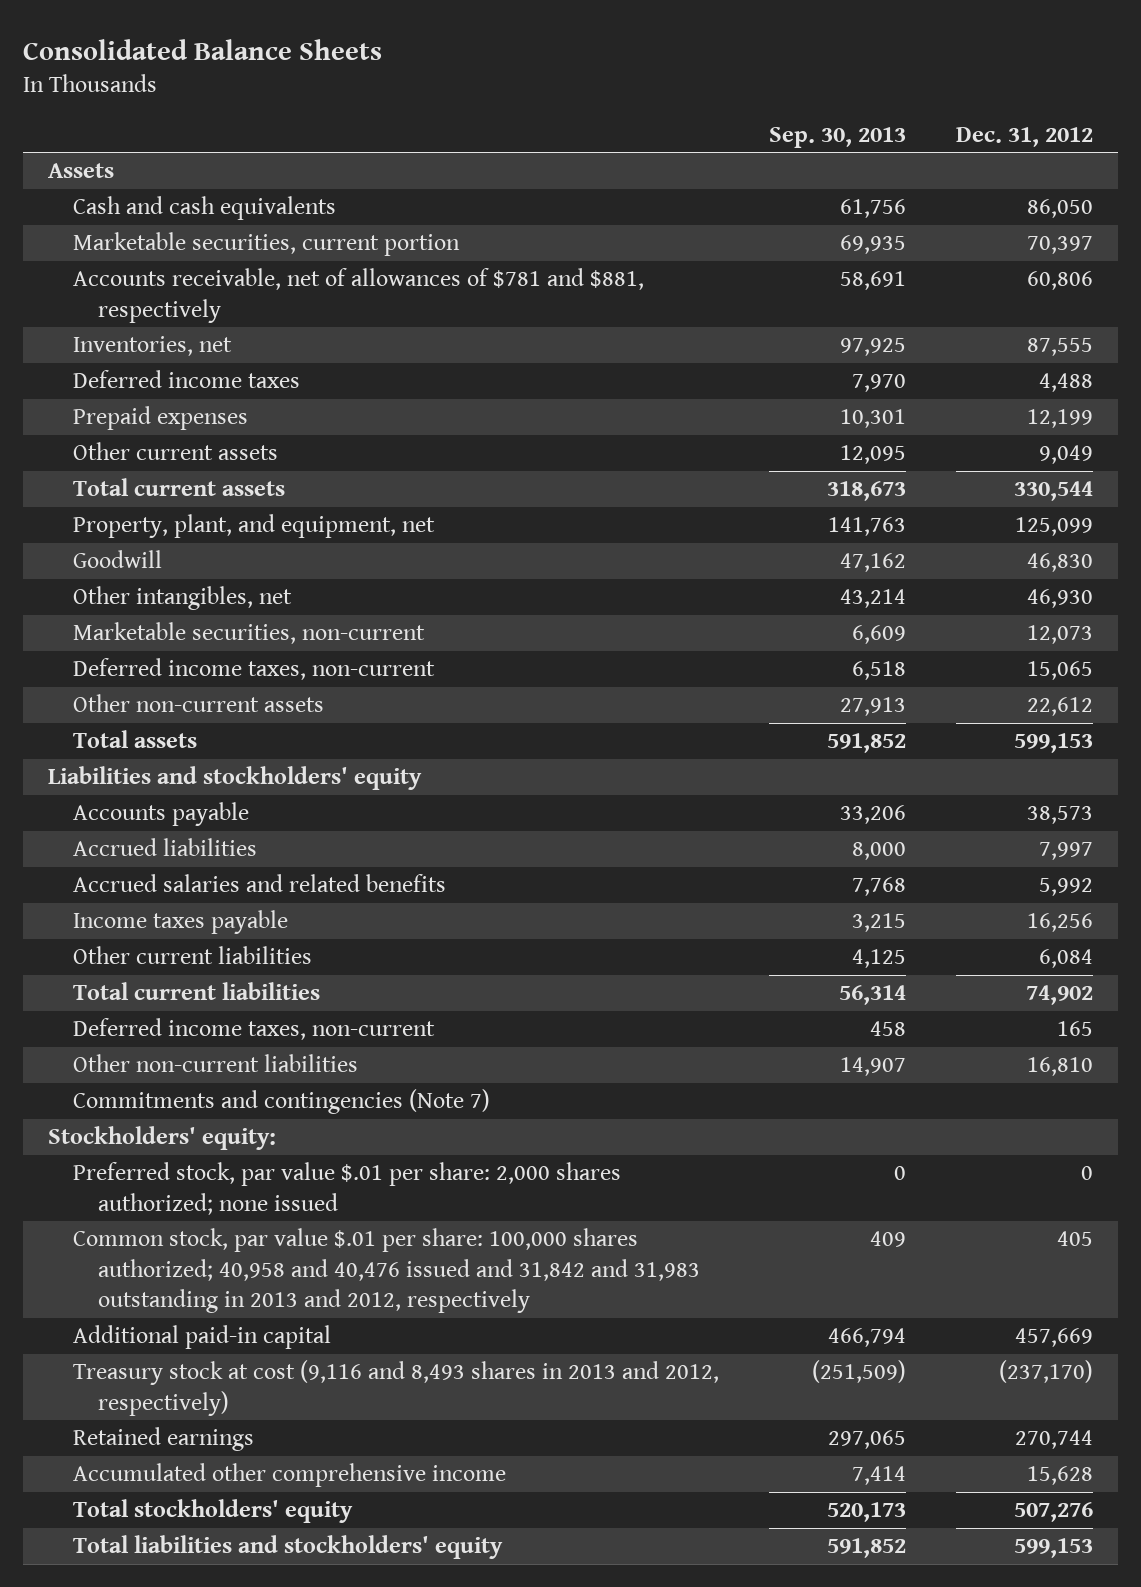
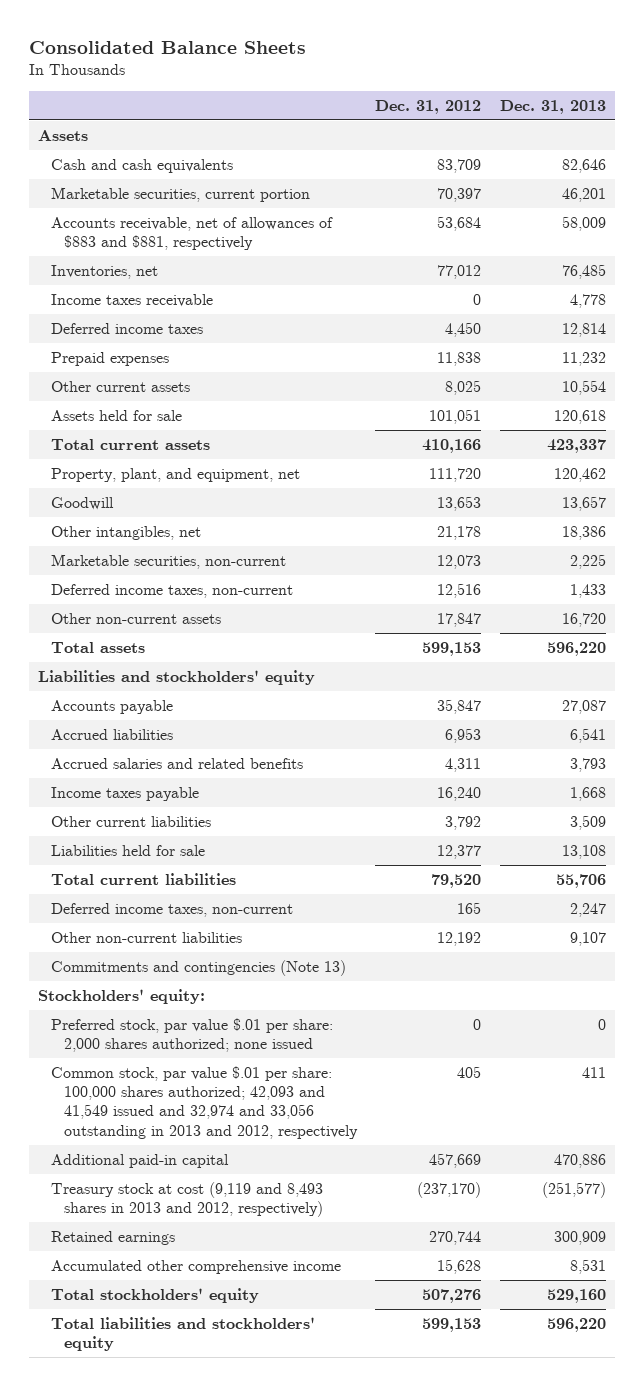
- | Sep. 30, 2013 | Dec. 31, 2012
+ | Dec. 31, 2012 | Dec. 31, 2013
- Cash and cash equivalents | 61,756 | 86,050
+ Cash and cash equivalents | 83,709 | 82,646
- Accounts receivable, net of allowances of $781 and $881, respectively | 58,691 | 60,806
- Inventories, net | 97,925 | 87,555
- Deferred income taxes | 7,970 | 4,488
- Prepaid expenses | 10,301 | 12,199
- Other current assets | 12,095 | 9,049
- Total current assets | 318,673 | 330,544
- Property, plant, and equipment, net | 141,763 | 125,099
- Goodwill | 47,162 | 46,830
- Other intangibles, net | 43,214 | 46,930
+ Accounts receivable, net of allowances of $883 and $881, respectively | 53,684 | 58,009
+ Inventories, net | 77,012 | 76,485
+ Income taxes receivable | 0 | 4,778
+ Deferred income taxes | 4,450 | 12,814
+ Prepaid expenses | 11,838 | 11,232
+ Other current assets | 8,025 | 10,554
+ Assets held for sale | 101,051 | 120,618
+ Total current assets | 410,166 | 423,337
+ Property, plant, and equipment, net | 111,720 | 120,462
+ Goodwill | 13,653 | 13,657
+ Other intangibles, net | 21,178 | 18,386
- Deferred income taxes, non-current | 6,518 | 15,065
- Other non-current assets | 27,913 | 22,612
+ Deferred income taxes, non-current | 12,516 | 1,433
+ Other non-current assets | 17,847 | 16,720
- Accounts payable | 33,206 | 38,573
- Accrued liabilities | 8,000 | 7,997
- Accrued salaries and related benefits | 7,768 | 5,992
- Income taxes payable | 3,215 | 16,256
- Other current liabilities | 4,125 | 6,084
- Total current liabilities | 56,314 | 74,902
+ Accounts payable | 35,847 | 27,087
+ Accrued liabilities | 6,953 | 6,541
+ Accrued salaries and related benefits | 4,311 | 3,793
+ Income taxes payable | 16,240 | 1,668
+ Other current liabilities | 3,792 | 3,509
+ Liabilities held for sale | 12,377 | 13,108
+ Total current liabilities | 79,520 | 55,706
- Other non-current liabilities | 14,907 | 16,810
- Commitments and contingencies (Note 7)
+ Other non-current liabilities | 12,192 | 9,107
+ Commitments and contingencies (Note 13)
- Common stock, par value $.01 per share: 100,000 shares authorized; 40,958 and 40,476 issued and 31,842 and 31,983 outstanding in 2013 and 2012, respectively | 409 | 405
+ Common stock, par value $.01 per share: 100,000 shares authorized; 42,093 and 41,549 issued and 32,974 and 33,056 outstanding in 2013 and 2012, respectively | 405 | 411
- Treasury stock at cost (9,116 and 8,493 shares in 2013 and 2012, respectively) | (251,509) | (237,170)
+ Treasury stock at cost (9,119 and 8,493 shares in 2013 and 2012, respectively) | (237,170) | (251,577)

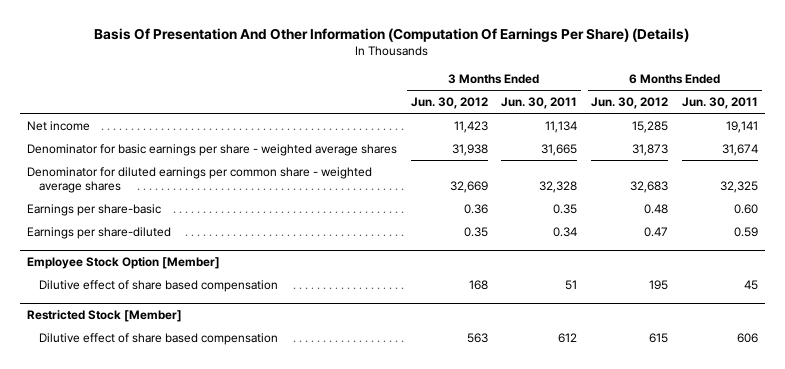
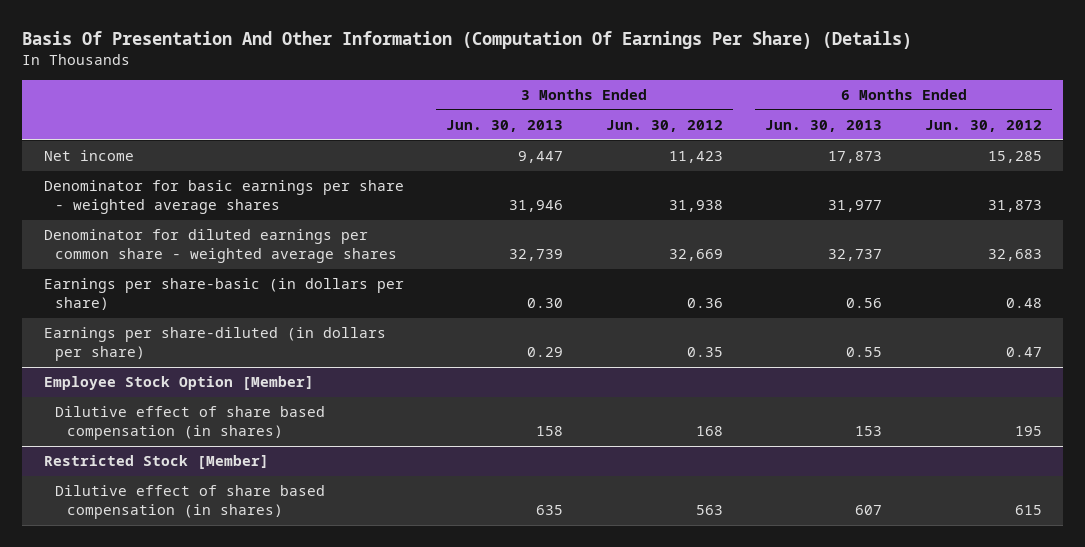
- | 3 Months Ended Jun. 30, 2012 | 3 Months Ended Jun. 30, 2011 | 6 Months Ended Jun. 30, 2012 | 6 Months Ended Jun. 30, 2011
+ | 3 Months Ended Jun. 30, 2013 | 3 Months Ended Jun. 30, 2012 | 6 Months Ended Jun. 30, 2013 | 6 Months Ended Jun. 30, 2012
- Earnings per share-basic | 0.36 | 0.35 | 0.48 | 0.60
- Earnings per share-diluted | 0.35 | 0.34 | 0.47 | 0.59
+ Earnings per share-basic (in dollars per share) | 0.30 | 0.36 | 0.56 | 0.48
+ Earnings per share-diluted (in dollars per share) | 0.29 | 0.35 | 0.55 | 0.47
@ Employee Stock Option [Member]
- Dilutive effect of share based compensation | 168 | 51 | 195 | 45
+ Dilutive effect of share based compensation (in shares) | 158 | 168 | 153 | 195
@ Restricted Stock [Member]
- Dilutive effect of share based compensation | 563 | 612 | 615 | 606
+ Dilutive effect of share based compensation (in shares) | 635 | 563 | 607 | 615

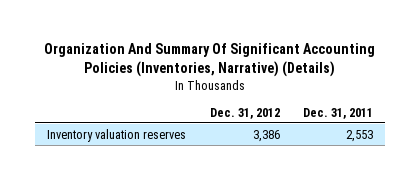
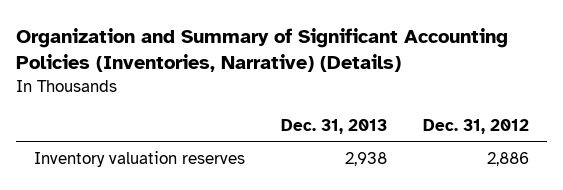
- Organization And Summary Of Significant Accounting Policies (Inventories, Narrative) (Details)
+ Organization and Summary of Significant Accounting Policies (Inventories, Narrative) (Details)
- | Dec. 31, 2012 | Dec. 31, 2011
+ | Dec. 31, 2013 | Dec. 31, 2012
- Inventory valuation reserves | 3,386 | 2,553
+ Inventory valuation reserves | 2,938 | 2,886

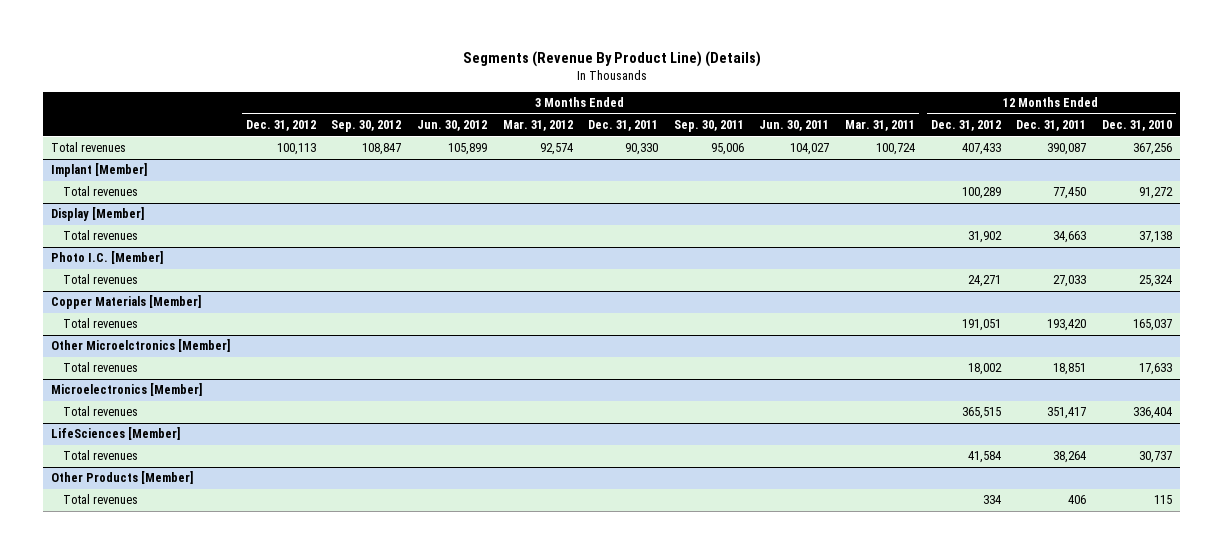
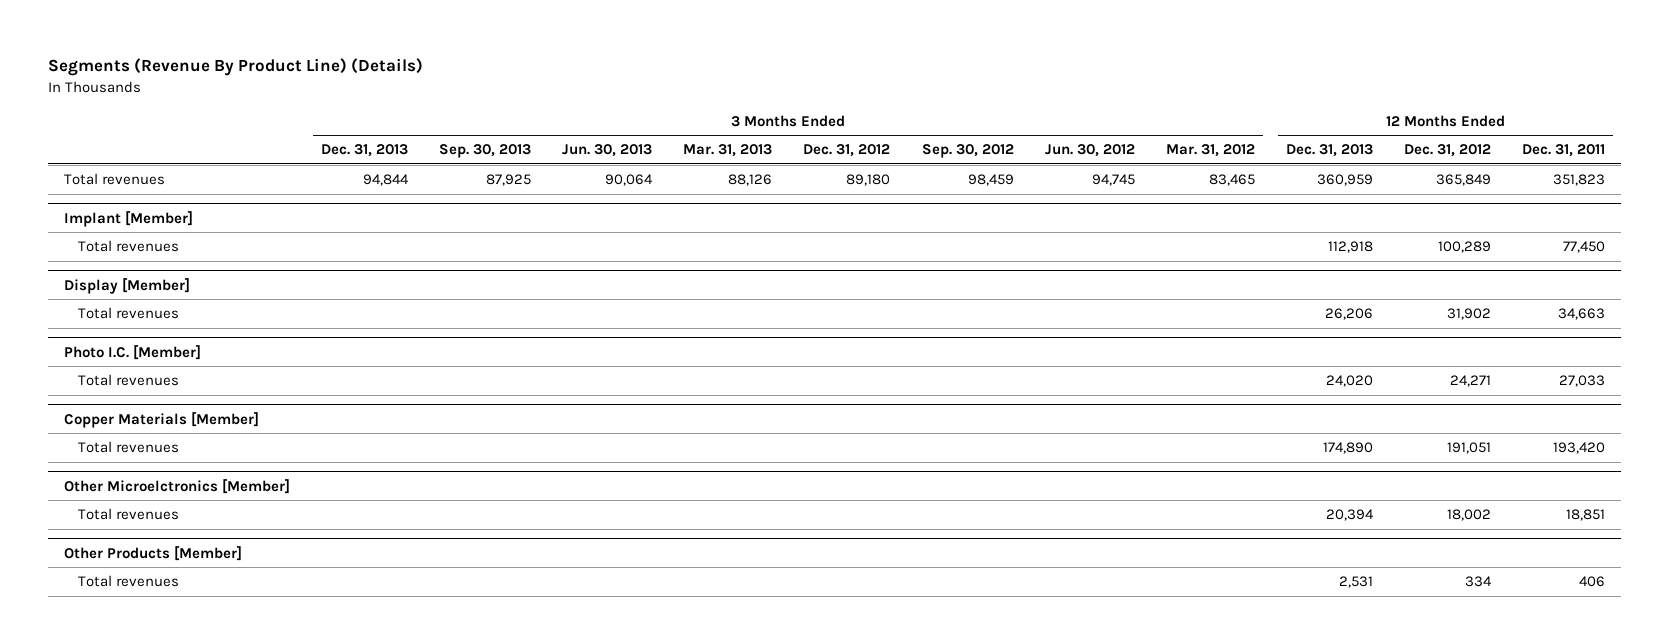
- | 3 Months Ended Dec. 31, 2012 | 3 Months Ended Sep. 30, 2012 | 3 Months Ended Jun. 30, 2012 | 3 Months Ended Mar. 31, 2012 | 3 Months Ended Dec. 31, 2011 | 3 Months Ended Sep. 30, 2011 | 3 Months Ended Jun. 30, 2011 | 3 Months Ended Mar. 31, 2011 | 12 Months Ended Dec. 31, 2012 | 12 Months Ended Dec. 31, 2011 | 12 Months Ended Dec. 31, 2010
+ | 3 Months Ended Dec. 31, 2013 | 3 Months Ended Sep. 30, 2013 | 3 Months Ended Jun. 30, 2013 | 3 Months Ended Mar. 31, 2013 | 3 Months Ended Dec. 31, 2012 | 3 Months Ended Sep. 30, 2012 | 3 Months Ended Jun. 30, 2012 | 3 Months Ended Mar. 31, 2012 | 12 Months Ended Dec. 31, 2013 | 12 Months Ended Dec. 31, 2012 | 12 Months Ended Dec. 31, 2011
- Total revenues | 100,113 | 108,847 | 105,899 | 92,574 | 90,330 | 95,006 | 104,027 | 100,724 | 407,433 | 390,087 | 367,256
+ Total revenues | 94,844 | 87,925 | 90,064 | 88,126 | 89,180 | 98,459 | 94,745 | 83,465 | 360,959 | 365,849 | 351,823
- Microelectronics [Member]
- Total revenues | | | | | | | | | 365,515 | 351,417 | 336,404
- LifeSciences [Member]
- Total revenues | | | | | | | | | 41,584 | 38,264 | 30,737

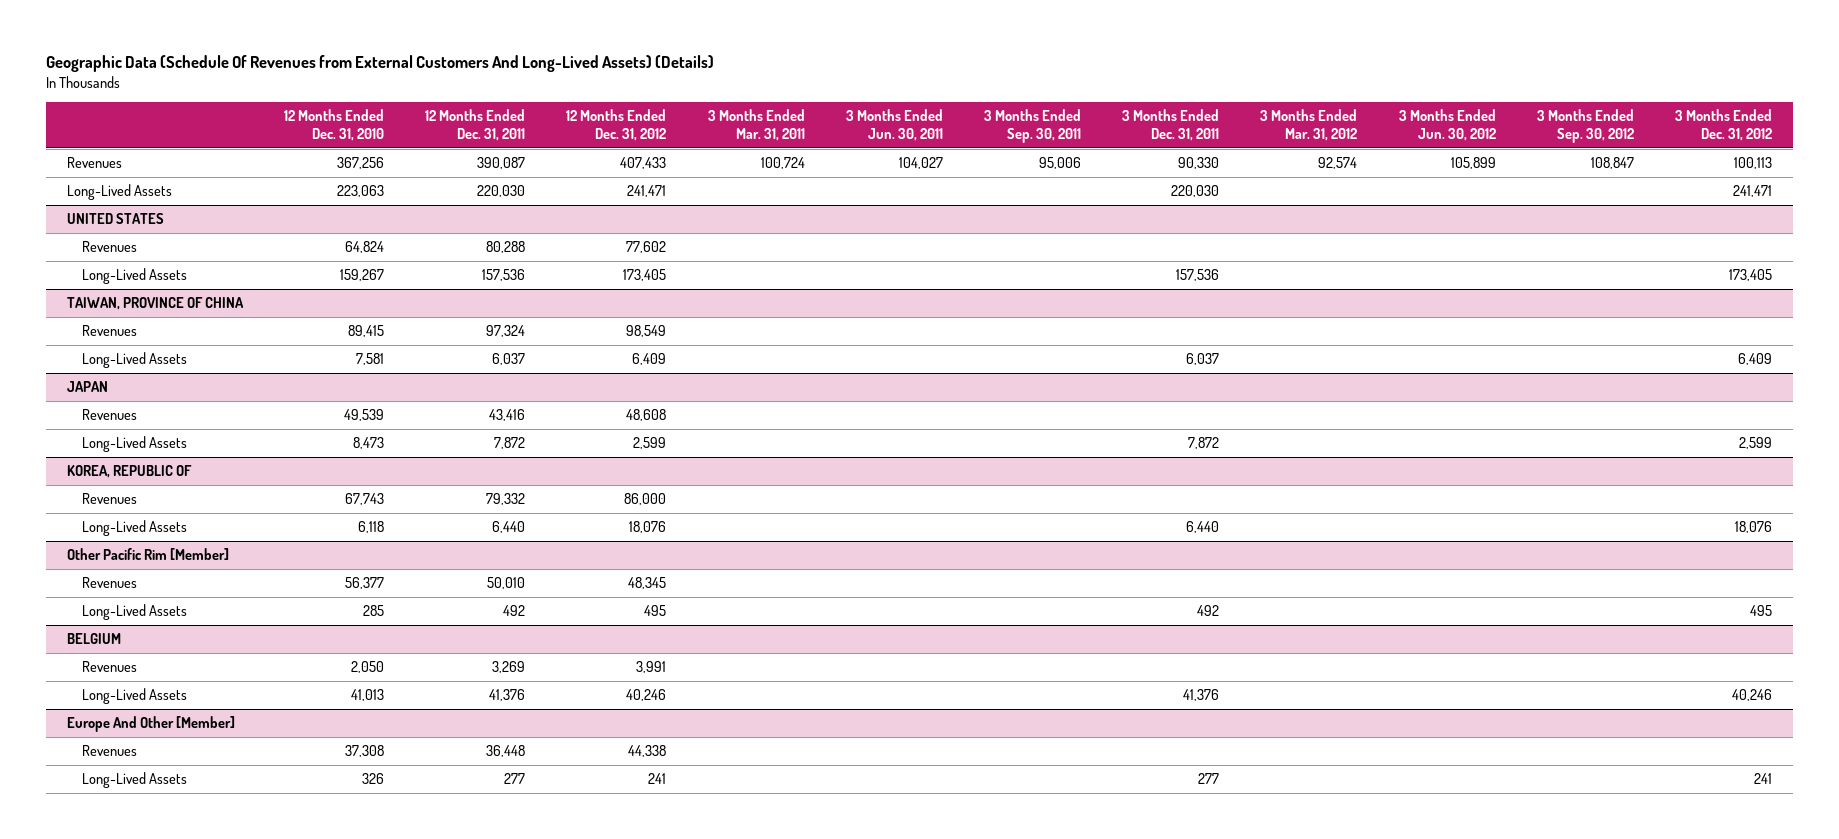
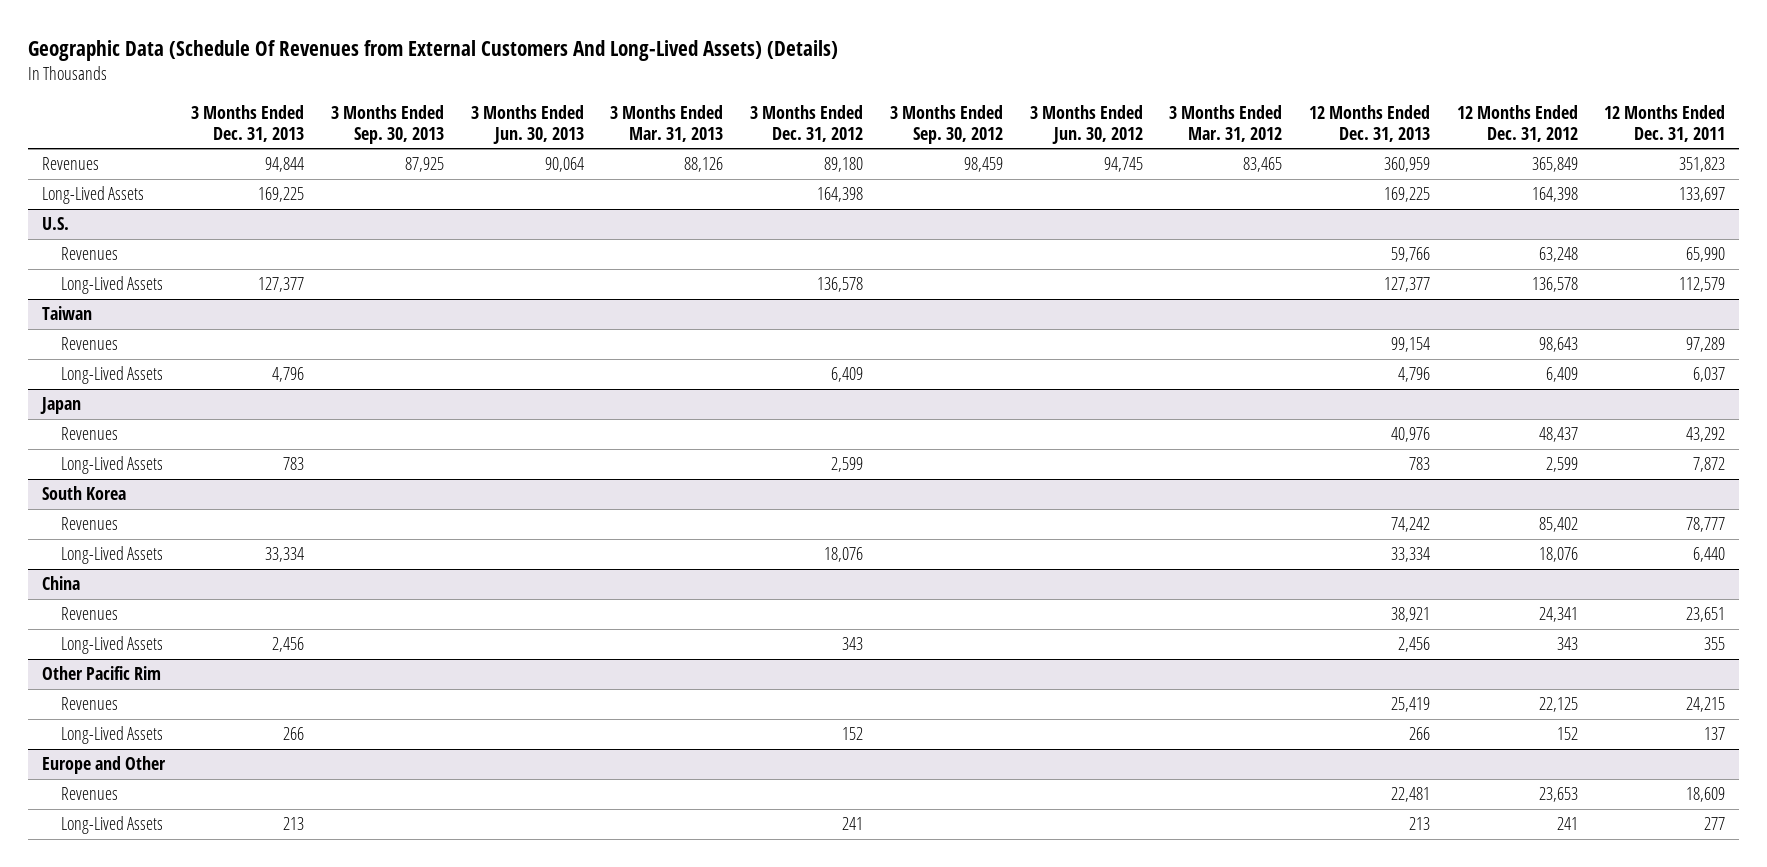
- | 12 Months Ended Dec. 31, 2010 | 12 Months Ended Dec. 31, 2011 | 12 Months Ended Dec. 31, 2012 | 3 Months Ended Mar. 31, 2011 | 3 Months Ended Jun. 30, 2011 | 3 Months Ended Sep. 30, 2011 | 3 Months Ended Dec. 31, 2011 | 3 Months Ended Mar. 31, 2012 | 3 Months Ended Jun. 30, 2012 | 3 Months Ended Sep. 30, 2012 | 3 Months Ended Dec. 31, 2012
+ | 3 Months Ended Dec. 31, 2013 | 3 Months Ended Sep. 30, 2013 | 3 Months Ended Jun. 30, 2013 | 3 Months Ended Mar. 31, 2013 | 3 Months Ended Dec. 31, 2012 | 3 Months Ended Sep. 30, 2012 | 3 Months Ended Jun. 30, 2012 | 3 Months Ended Mar. 31, 2012 | 12 Months Ended Dec. 31, 2013 | 12 Months Ended Dec. 31, 2012 | 12 Months Ended Dec. 31, 2011
- Revenues | 367,256 | 390,087 | 407,433 | 100,724 | 104,027 | 95,006 | 90,330 | 92,574 | 105,899 | 108,847 | 100,113
- Long-Lived Assets | 223,063 | 220,030 | 241,471 | | | | 220,030 | | | | 241,471
- UNITED STATES
- Revenues | 64,824 | 80,288 | 77,602 | | | | | | | |
- Long-Lived Assets | 159,267 | 157,536 | 173,405 | | | | 157,536 | | | | 173,405
- TAIWAN, PROVINCE OF CHINA
- Revenues | 89,415 | 97,324 | 98,549 | | | | | | | |
+ Revenues | 94,844 | 87,925 | 90,064 | 88,126 | 89,180 | 98,459 | 94,745 | 83,465 | 360,959 | 365,849 | 351,823
+ Long-Lived Assets | 169,225 | | | | 164,398 | | | | 169,225 | 164,398 | 133,697
+ U.S.
+ Revenues | | | | | | | | | 59,766 | 63,248 | 65,990
+ Long-Lived Assets | 127,377 | | | | 136,578 | | | | 127,377 | 136,578 | 112,579
+ Taiwan
+ Revenues | | | | | | | | | 99,154 | 98,643 | 97,289
- JAPAN
- Revenues | 49,539 | 43,416 | 48,608 | | | | | | | |
+ Japan
+ Revenues | | | | | | | | | 40,976 | 48,437 | 43,292
- KOREA, REPUBLIC OF
- Revenues | 67,743 | 79,332 | 86,000 | | | | | | | |
+ South Korea
+ Revenues | | | | | | | | | 74,242 | 85,402 | 78,777
- Other Pacific Rim [Member]
- Revenues | 56,377 | 50,010 | 48,345 | | | | | | | |
- Long-Lived Assets | 285 | 492 | 495 | | | | 492 | | | | 495
- BELGIUM
- Revenues | 2,050 | 3,269 | 3,991 | | | | | | | |
- Long-Lived Assets | 41,013 | 41,376 | 40,246 | | | | 41,376 | | | | 40,246
- Europe And Other [Member]
- Revenues | 37,308 | 36,448 | 44,338 | | | | | | | |
+ China
+ Revenues | | | | | | | | | 38,921 | 24,341 | 23,651
+ Long-Lived Assets | 2,456 | | | | 343 | | | | 2,456 | 343 | 355
+ Other Pacific Rim
+ Revenues | | | | | | | | | 25,419 | 22,125 | 24,215
+ Long-Lived Assets | 266 | | | | 152 | | | | 266 | 152 | 137
+ Europe and Other
+ Revenues | | | | | | | | | 22,481 | 23,653 | 18,609

